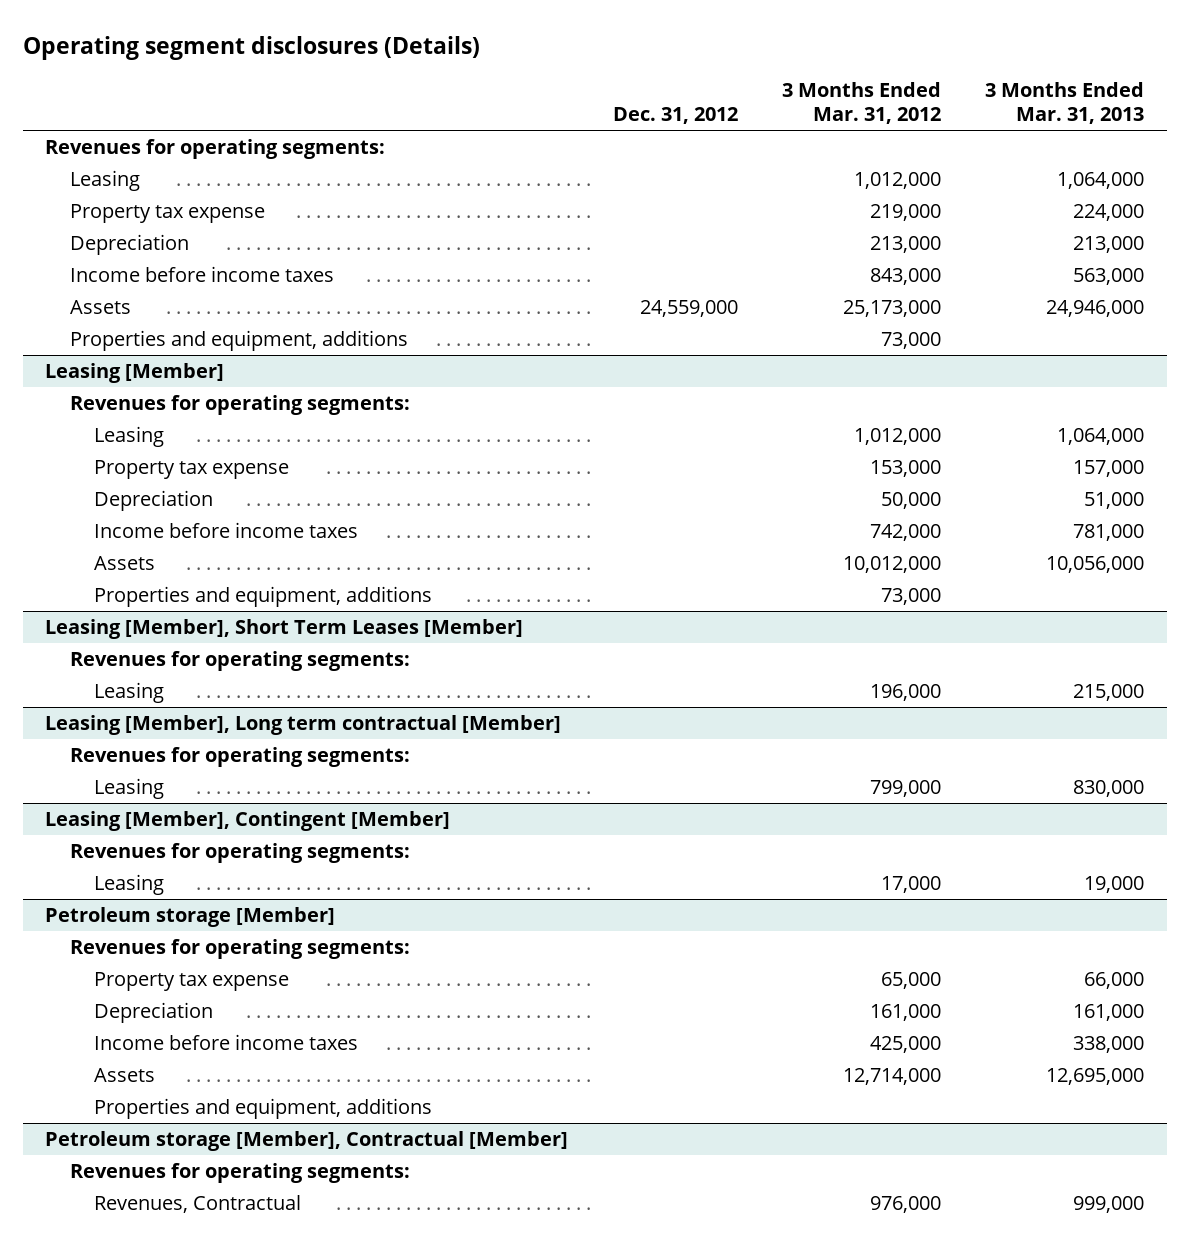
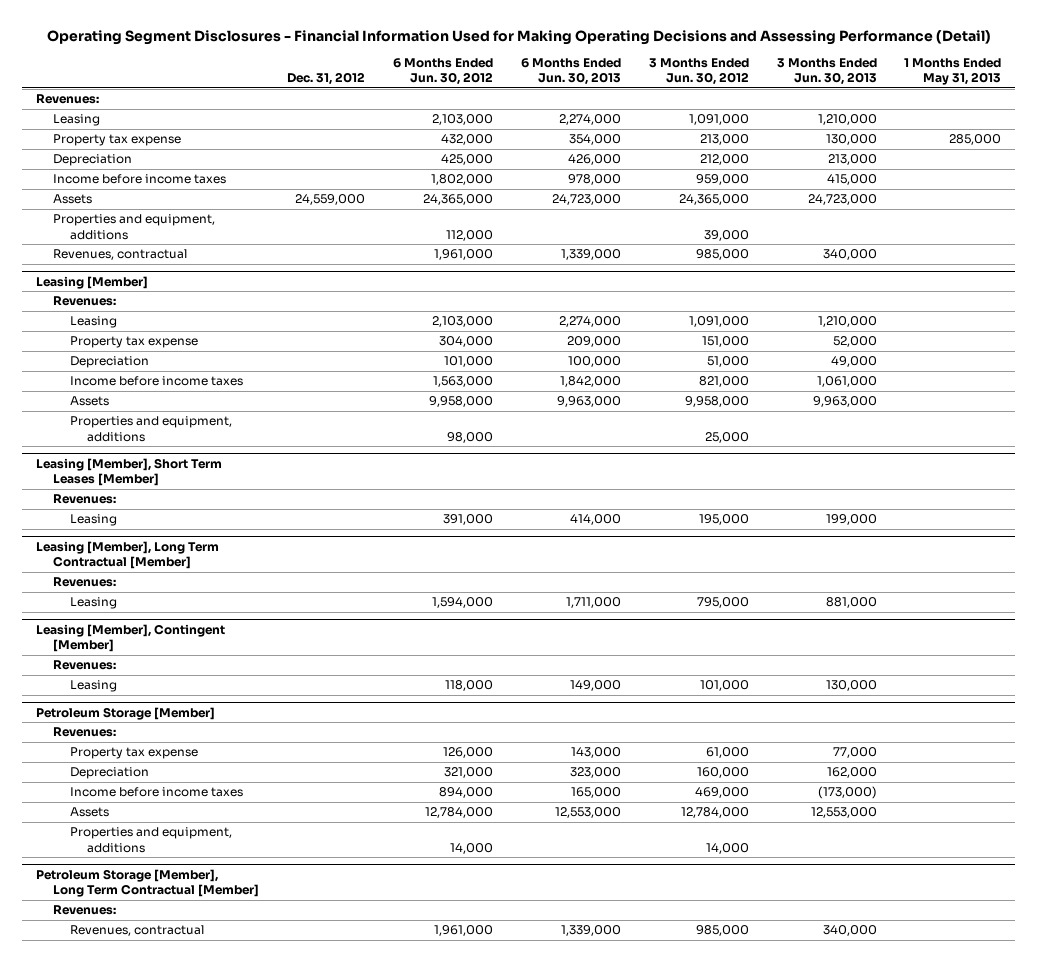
- Operating segment disclosures (Details)
+ Operating Segment Disclosures - Financial Information Used for Making Operating Decisions and Assessing Performance (Detail)
- | Dec. 31, 2012 | 3 Months Ended Mar. 31, 2012 | 3 Months Ended Mar. 31, 2013
+ | Dec. 31, 2012 | 6 Months Ended Jun. 30, 2012 | 6 Months Ended Jun. 30, 2013 | 3 Months Ended Jun. 30, 2012 | 3 Months Ended Jun. 30, 2013 | 1 Months Ended May 31, 2013
- Revenues for operating segments:
+ Revenues:
+ Revenues, contractual | | 1,961,000 | 1,339,000 | 985,000 | 340,000 |
@ Leasing [Member]
- Revenues for operating segments:
+ Revenues:
@ Leasing [Member], Short Term Leases [Member]
- Revenues for operating segments:
+ Revenues:
- Leasing [Member], Long term contractual [Member]
- Revenues for operating segments:
+ Leasing [Member], Long Term Contractual [Member]
+ Revenues:
@ Leasing [Member], Contingent [Member]
- Revenues for operating segments:
+ Revenues:
- Petroleum storage [Member]
- Revenues for operating segments:
+ Petroleum Storage [Member]
+ Revenues:
- Petroleum storage [Member], Contractual [Member]
- Revenues for operating segments:
- Revenues, Contractual | | 976,000 | 999,000
+ Petroleum Storage [Member], Long Term Contractual [Member]
+ Revenues:
+ Revenues, contractual | | 1,961,000 | 1,339,000 | 985,000 | 340,000 |

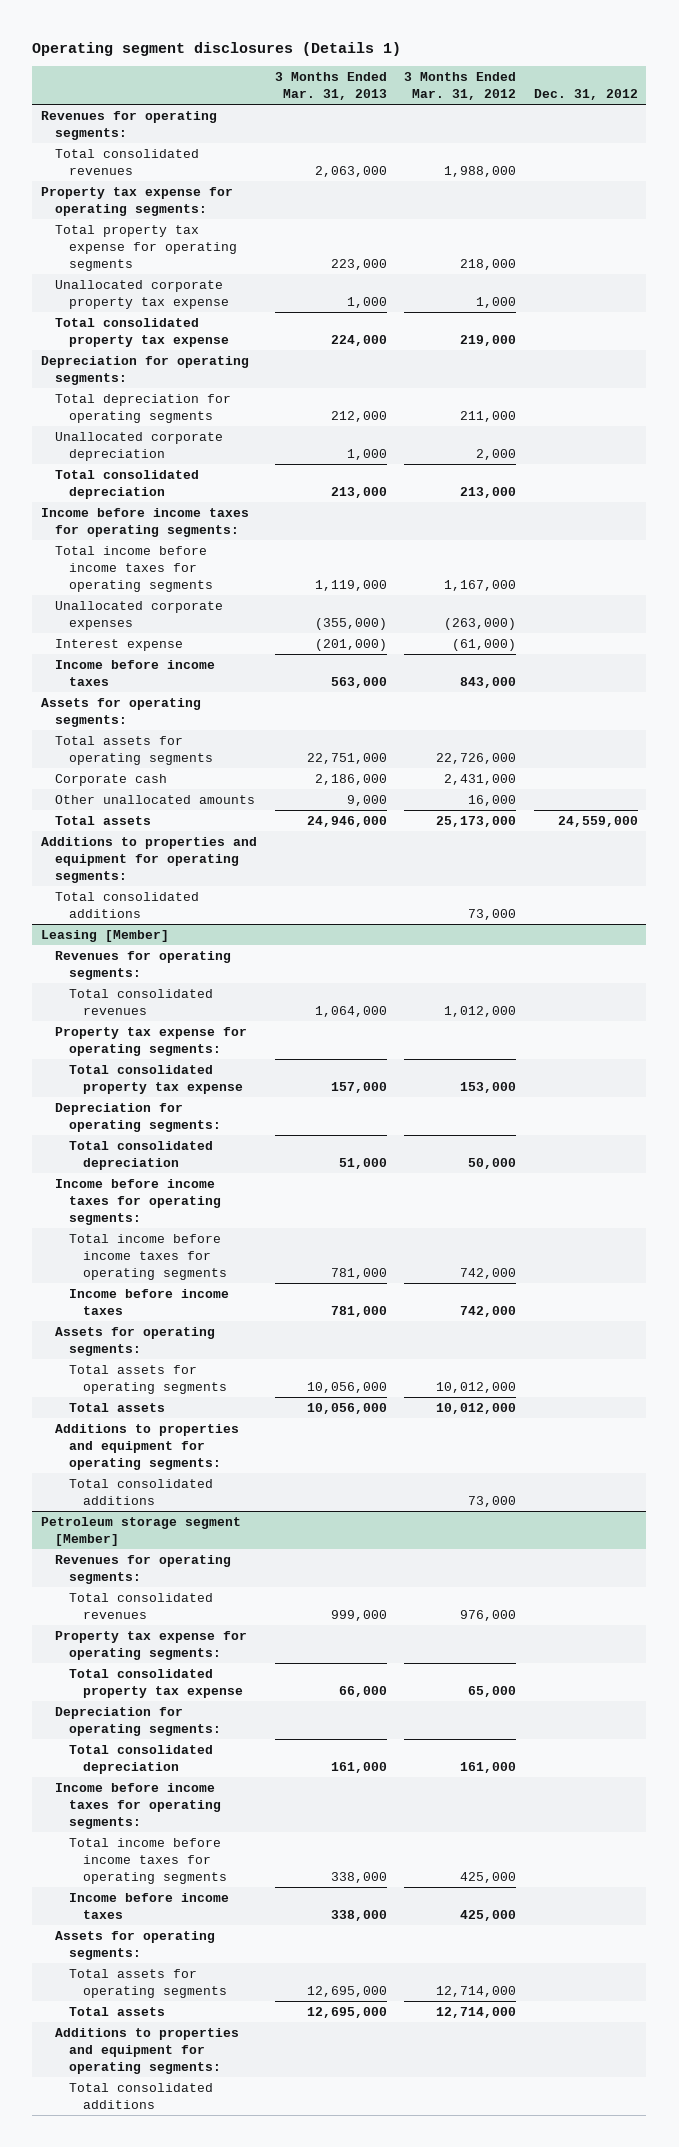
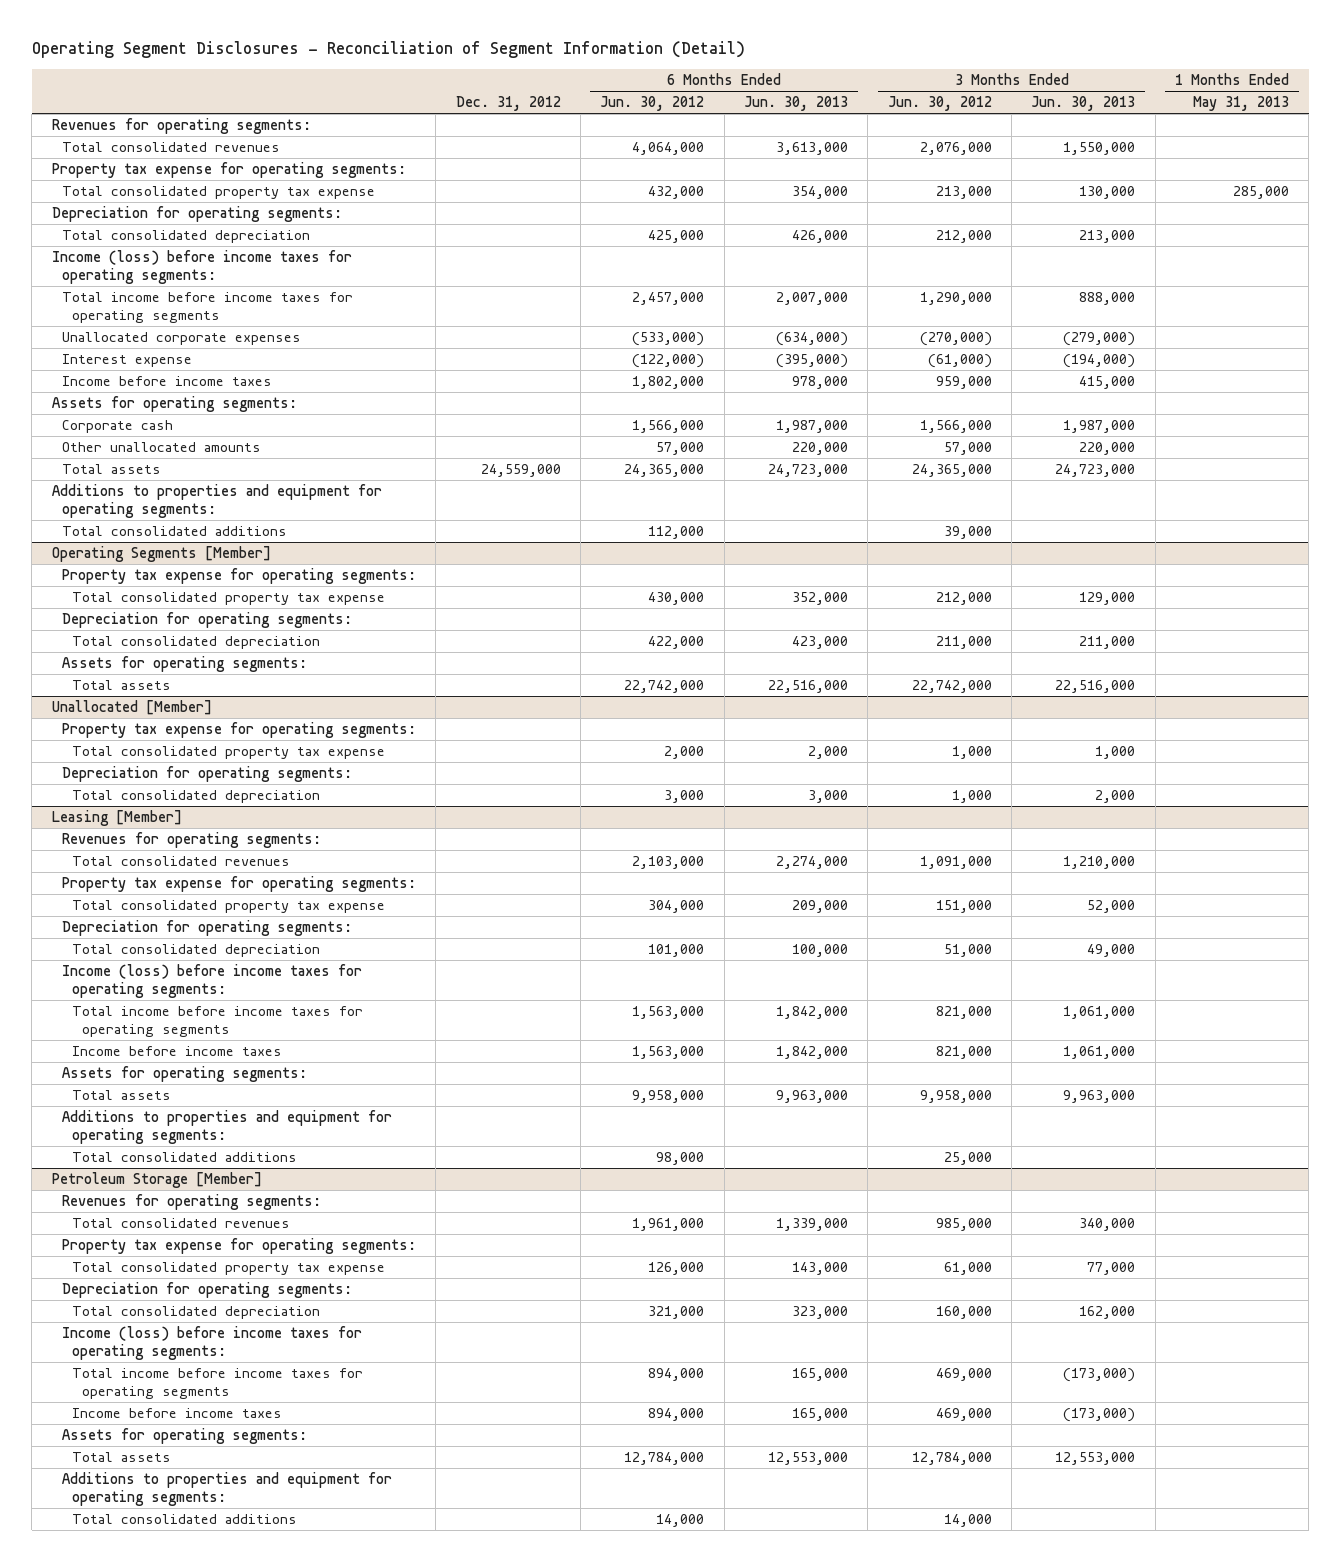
- Operating segment disclosures (Details 1)
+ Operating Segment Disclosures - Reconciliation of Segment Information (Detail)
- | 3 Months Ended Mar. 31, 2013 | 3 Months Ended Mar. 31, 2012 | Dec. 31, 2012
+ | Dec. 31, 2012 | 6 Months Ended Jun. 30, 2012 | 6 Months Ended Jun. 30, 2013 | 3 Months Ended Jun. 30, 2012 | 3 Months Ended Jun. 30, 2013 | 1 Months Ended May 31, 2013
- Total property tax expense for operating segments | 223,000 | 218,000 |
- Unallocated corporate property tax expense | 1,000 | 1,000 |
- Total depreciation for operating segments | 212,000 | 211,000 |
- Unallocated corporate depreciation | 1,000 | 2,000 |
- Income before income taxes for operating segments:
+ Income (loss) before income taxes for operating segments:
- Total assets for operating segments | 22,751,000 | 22,726,000 |
+ Operating Segments [Member]
+ Property tax expense for operating segments:
+ Total consolidated property tax expense | | 430,000 | 352,000 | 212,000 | 129,000 |
+ Depreciation for operating segments:
+ Total consolidated depreciation | | 422,000 | 423,000 | 211,000 | 211,000 |
+ Assets for operating segments:
+ Total assets | | 22,742,000 | 22,516,000 | 22,742,000 | 22,516,000 |
+ Unallocated [Member]
+ Property tax expense for operating segments:
+ Total consolidated property tax expense | | 2,000 | 2,000 | 1,000 | 1,000 |
+ Depreciation for operating segments:
+ Total consolidated depreciation | | 3,000 | 3,000 | 1,000 | 2,000 |
@ Leasing [Member]
- Income before income taxes for operating segments:
+ Income (loss) before income taxes for operating segments:
- Total assets for operating segments | 10,056,000 | 10,012,000 |
- Petroleum storage segment [Member]
+ Petroleum Storage [Member]
- Income before income taxes for operating segments:
+ Income (loss) before income taxes for operating segments:
- Total assets for operating segments | 12,695,000 | 12,714,000 |

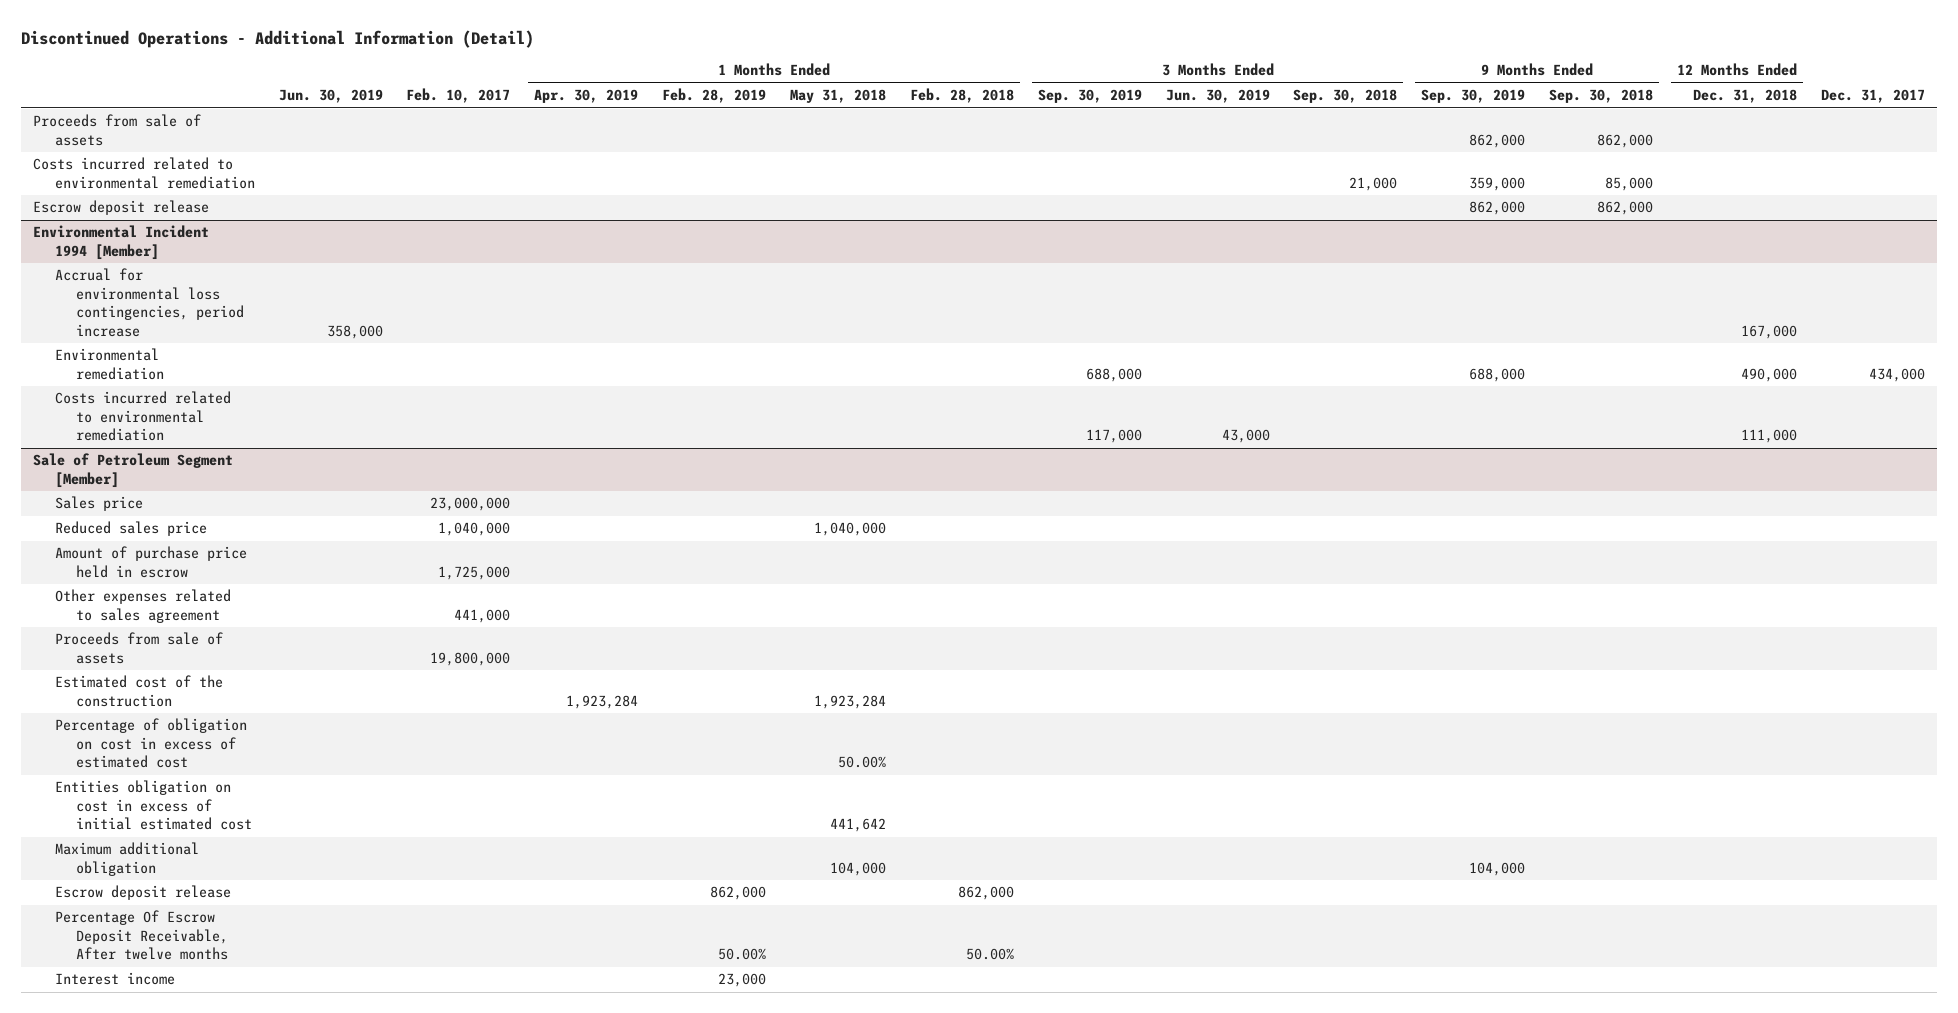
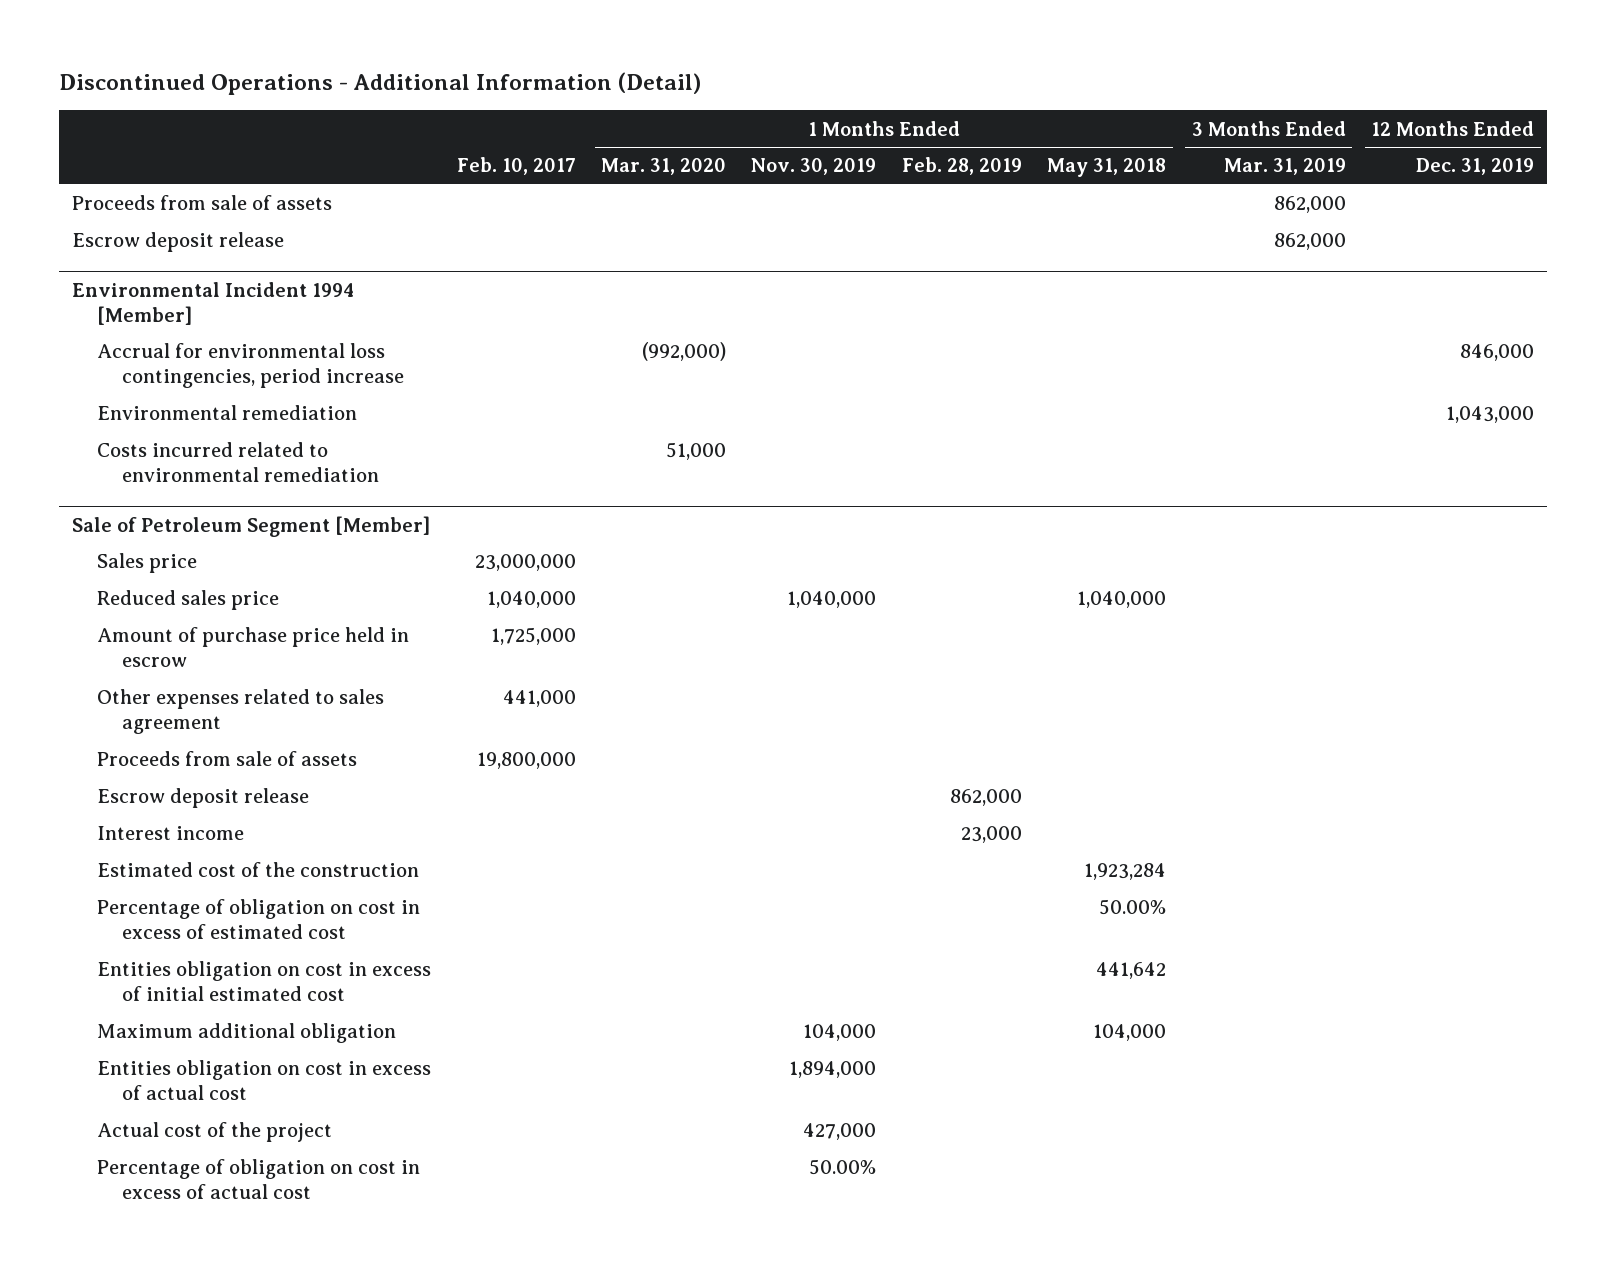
- | Jun. 30, 2019 | Feb. 10, 2017 | 1 Months Ended Apr. 30, 2019 | 1 Months Ended Feb. 28, 2019 | 1 Months Ended May 31, 2018 | 1 Months Ended Feb. 28, 2018 | 3 Months Ended Sep. 30, 2019 | 3 Months Ended Jun. 30, 2019 | 3 Months Ended Sep. 30, 2018 | 9 Months Ended Sep. 30, 2019 | 9 Months Ended Sep. 30, 2018 | 12 Months Ended Dec. 31, 2018 | Dec. 31, 2017
+ | Feb. 10, 2017 | 1 Months Ended Mar. 31, 2020 | 1 Months Ended Nov. 30, 2019 | 1 Months Ended Feb. 28, 2019 | 1 Months Ended May 31, 2018 | 3 Months Ended Mar. 31, 2019 | 12 Months Ended Dec. 31, 2019
- Costs incurred related to environmental remediation | | | | | | | | | 21,000 | 359,000 | 85,000 | |
@ Sale of Petroleum Segment [Member]
moved up: Escrow deposit release | | | | 862,000 | | |
moved up: Interest income | | | | 23,000 | | |
- Percentage Of Escrow Deposit Receivable, After twelve months | | | | 50.00% | | 50.00% | | | | | | |
+ Entities obligation on cost in excess of actual cost | | | 1,894,000 | | | |
+ Actual cost of the project | | | 427,000 | | | |
+ Percentage of obligation on cost in excess of actual cost | | | 50.00% | | | |

